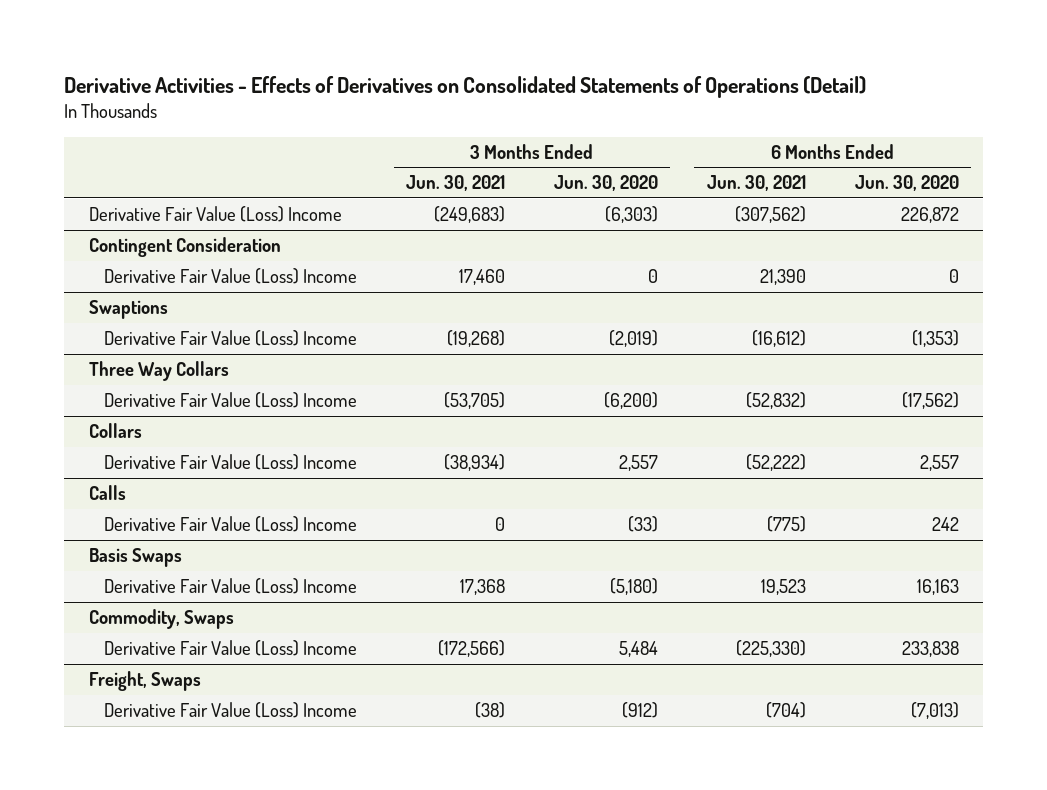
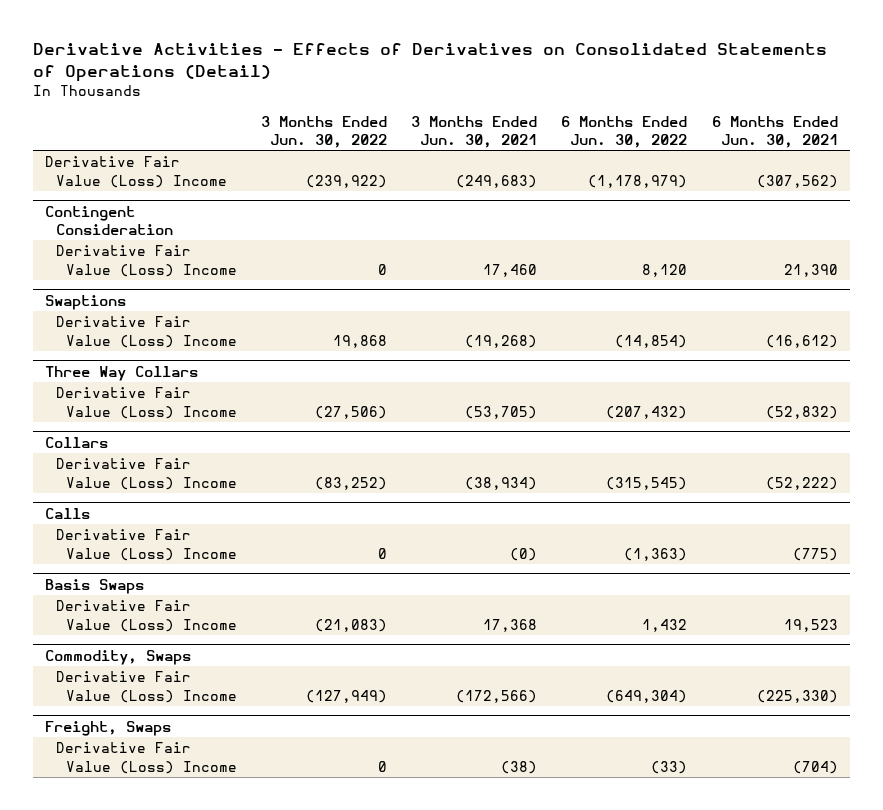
- | 3 Months Ended Jun. 30, 2021 | 3 Months Ended Jun. 30, 2020 | 6 Months Ended Jun. 30, 2021 | 6 Months Ended Jun. 30, 2020
+ | 3 Months Ended Jun. 30, 2022 | 3 Months Ended Jun. 30, 2021 | 6 Months Ended Jun. 30, 2022 | 6 Months Ended Jun. 30, 2021
@ Calls
- Derivative Fair Value (Loss) Income | 0 | (33) | (775) | 242
+ Derivative Fair Value (Loss) Income | 0 | (0) | (1,363) | (775)

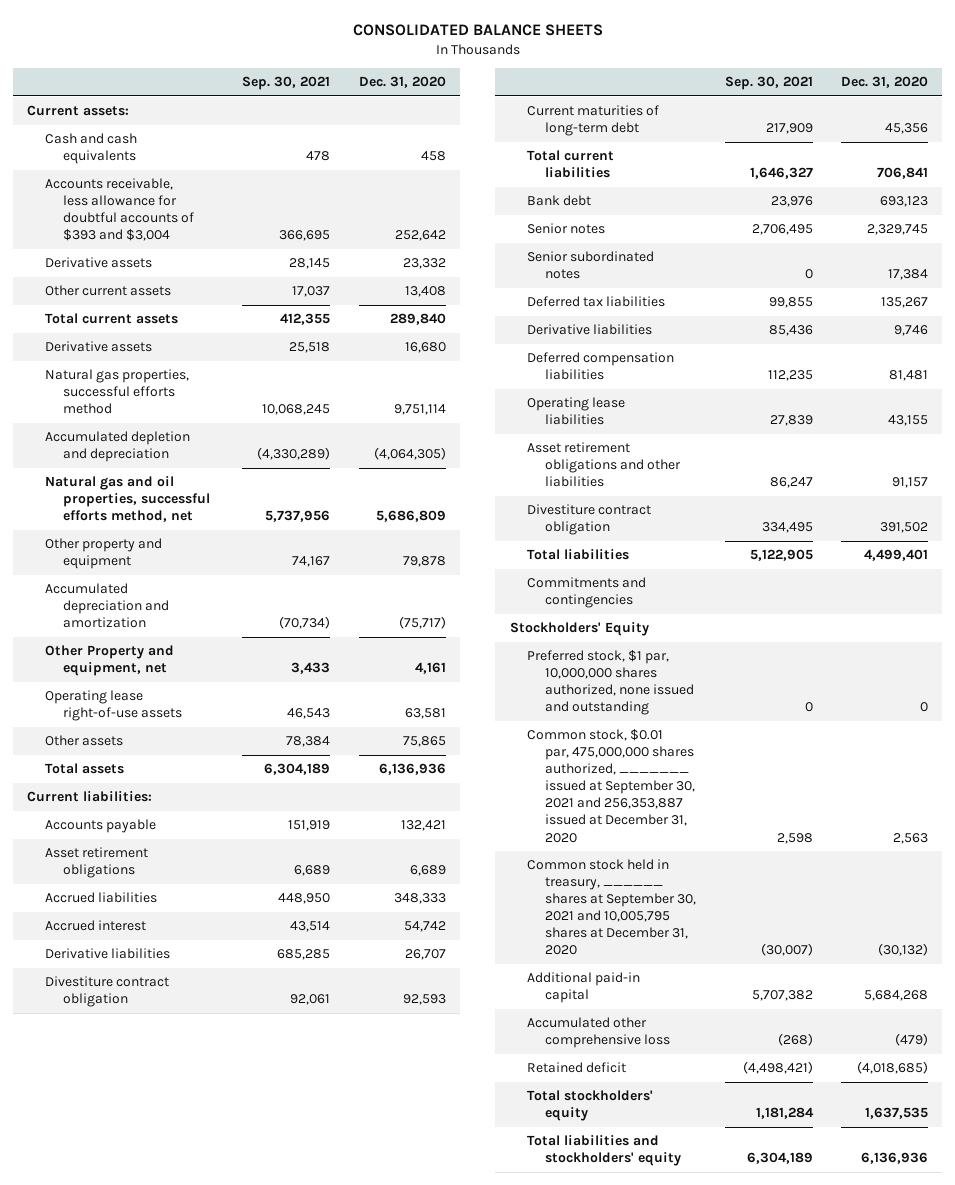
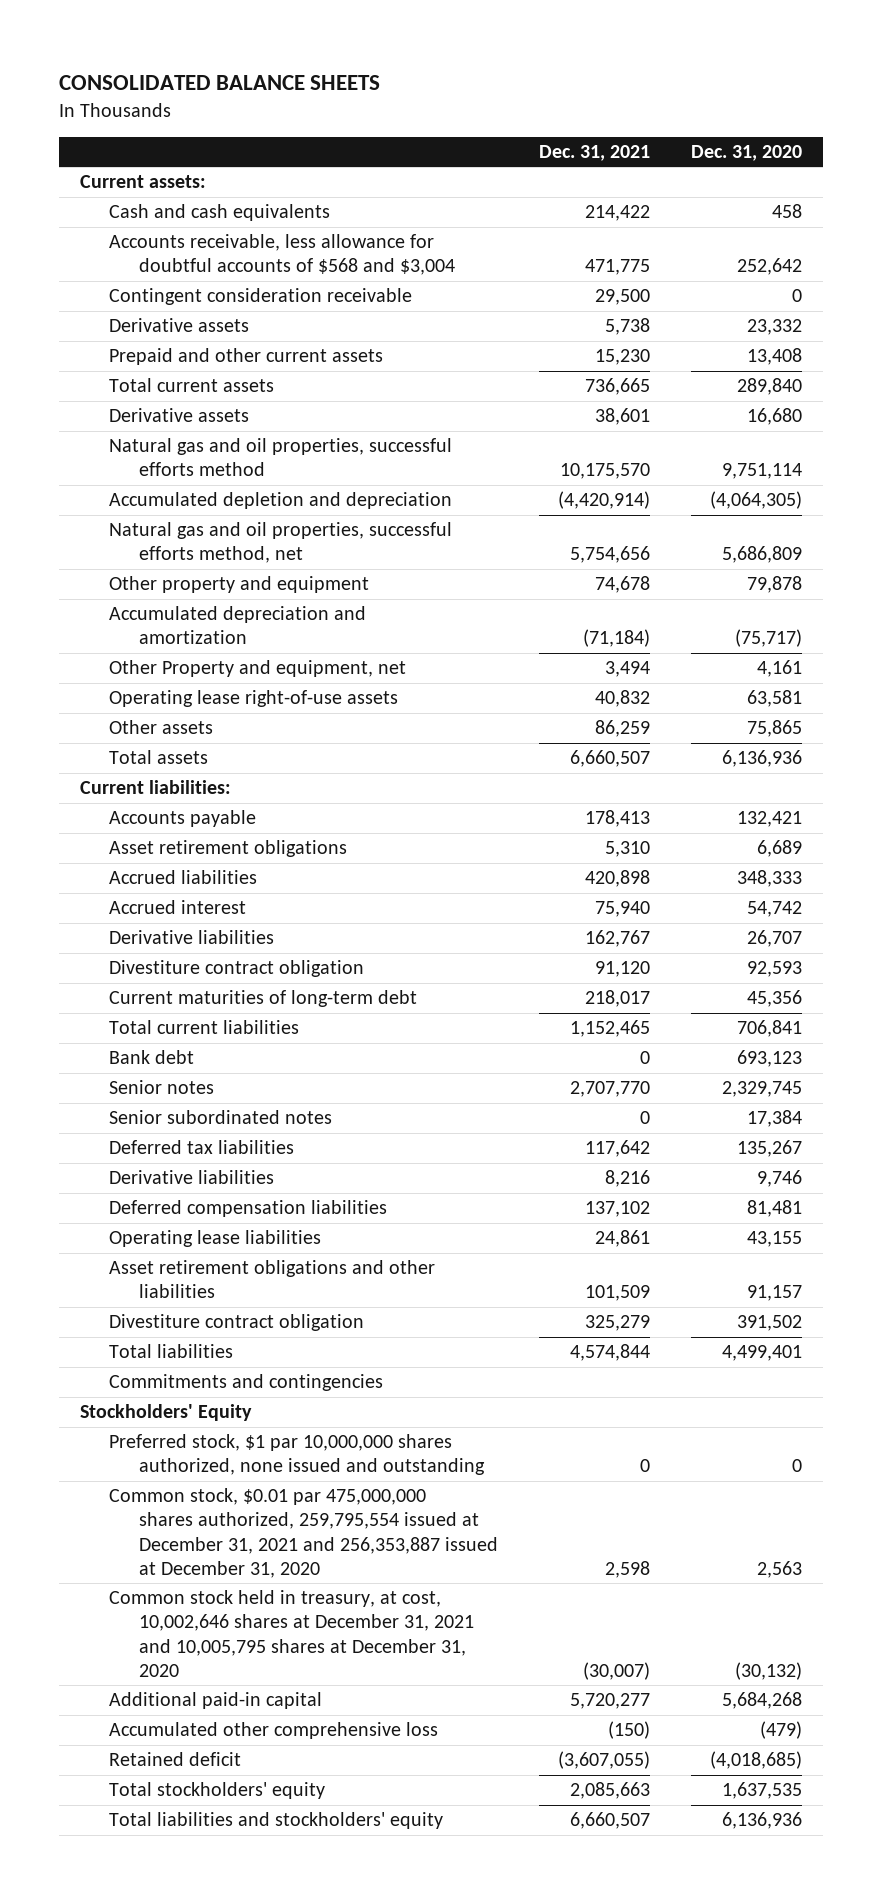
- | Sep. 30, 2021 | Dec. 31, 2020
+ | Dec. 31, 2021 | Dec. 31, 2020
- Accounts receivable, less allowance for doubtful accounts of $393 and $3,004 | 366,695 | 252,642
+ Accounts receivable, less allowance for doubtful accounts of $568 and $3,004 | 471,775 | 252,642
+ Contingent consideration receivable | 29,500 | 0
- Other current assets | 17,037 | 13,408
+ Prepaid and other current assets | 15,230 | 13,408
- Natural gas properties, successful efforts method | 10,068,245 | 9,751,114
+ Natural gas and oil properties, successful efforts method | 10,175,570 | 9,751,114
- Preferred stock, $1 par, 10,000,000 shares authorized, none issued and outstanding | 0 | 0
- Common stock, $0.01 par, 475,000,000 shares authorized, _______ issued at September 30, 2021 and 256,353,887 issued at December 31, 2020 | 2,598 | 2,563
- Common stock held in treasury, ______ shares at September 30, 2021 and 10,005,795 shares at December 31, 2020 | (30,007) | (30,132)
+ Preferred stock, $1 par 10,000,000 shares authorized, none issued and outstanding | 0 | 0
+ Common stock, $0.01 par 475,000,000 shares authorized, 259,795,554 issued at December 31, 2021 and 256,353,887 issued at December 31, 2020 | 2,598 | 2,563
+ Common stock held in treasury, at cost, 10,002,646 shares at December 31, 2021 and 10,005,795 shares at December 31, 2020 | (30,007) | (30,132)

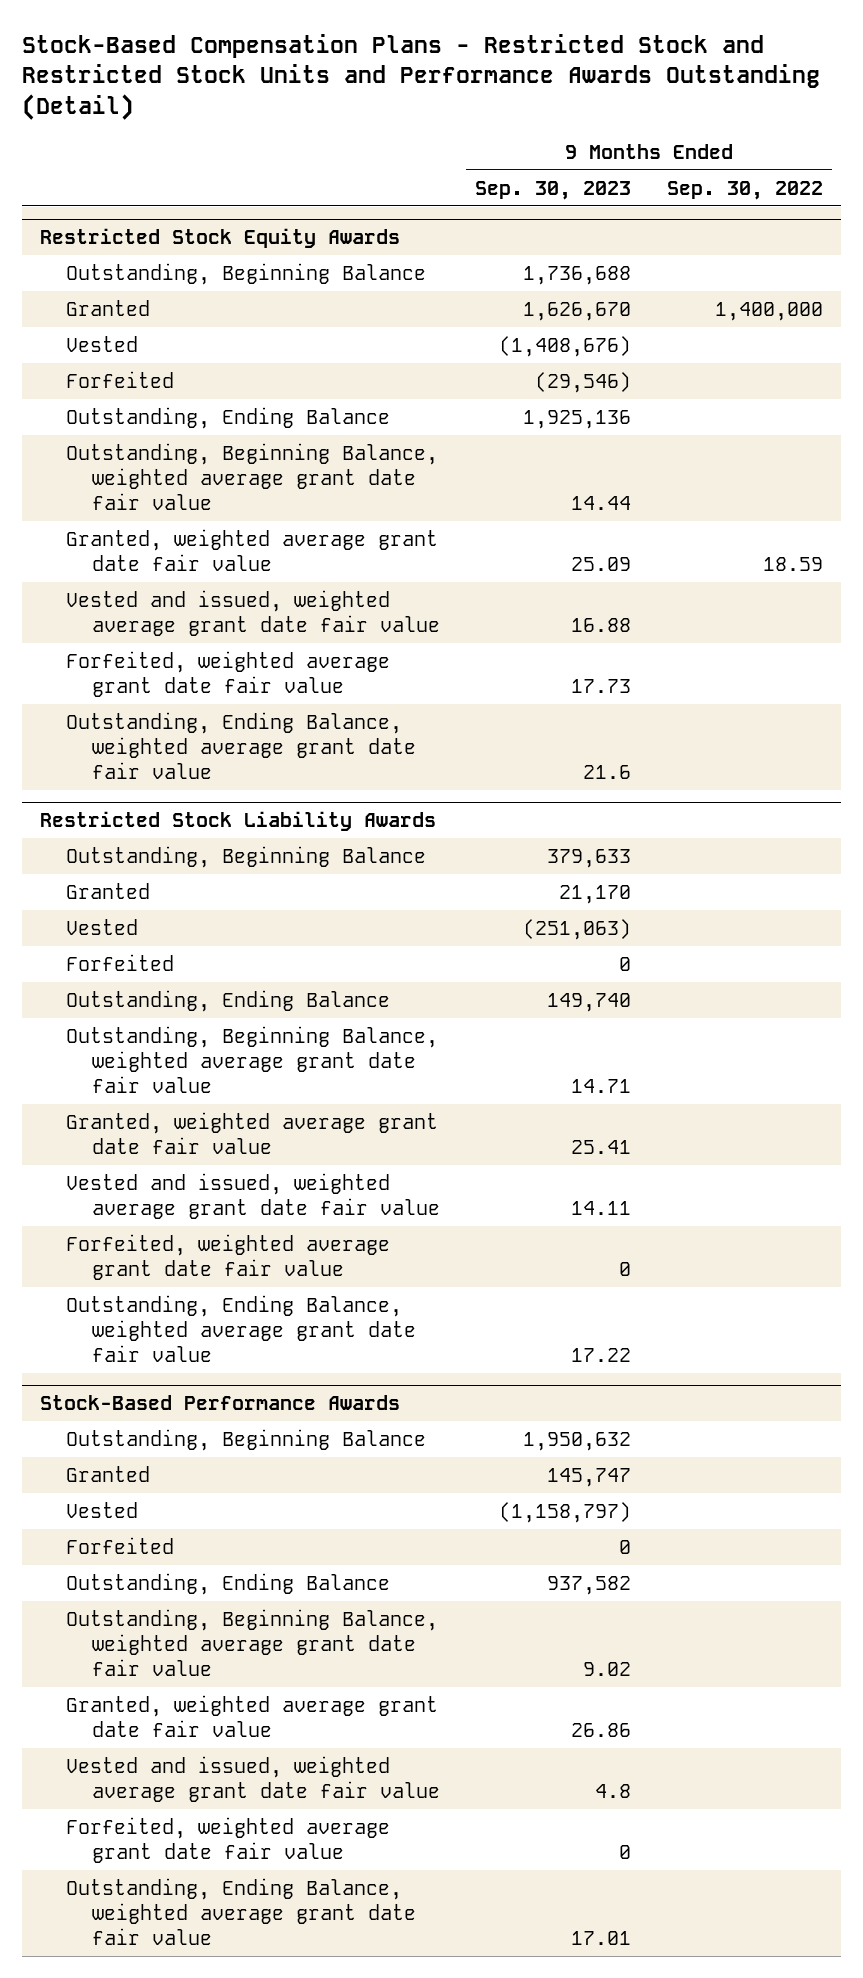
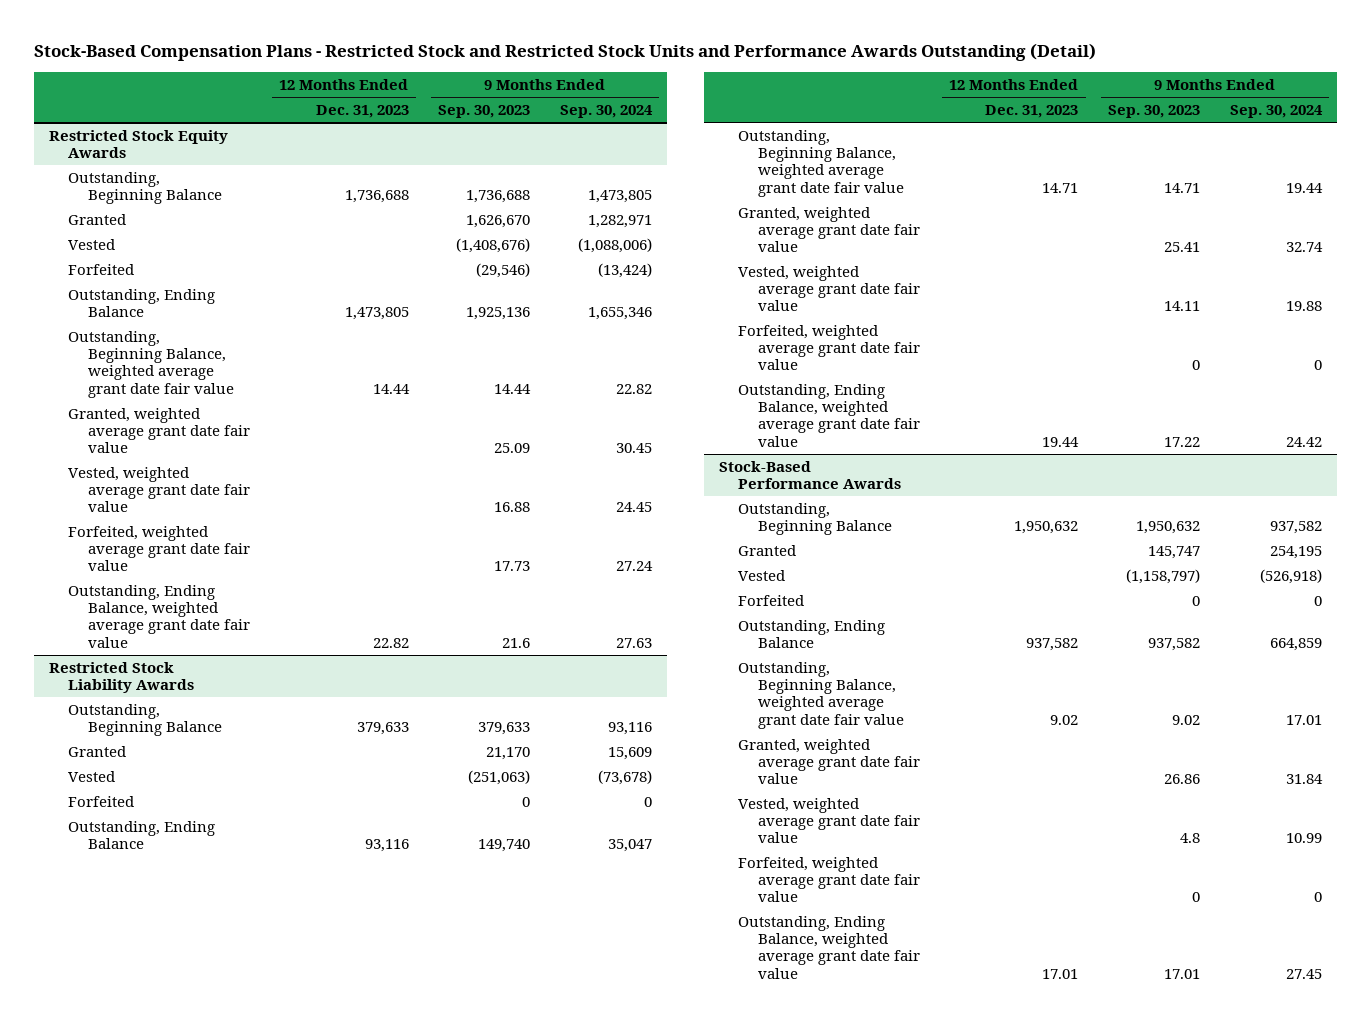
- | 9 Months Ended Sep. 30, 2023 | 9 Months Ended Sep. 30, 2022
+ | 12 Months Ended Dec. 31, 2023 | 9 Months Ended Sep. 30, 2023 | 9 Months Ended Sep. 30, 2024
@ Restricted Stock Equity Awards
- Vested and issued, weighted average grant date fair value | 16.88 |
+ Vested, weighted average grant date fair value | | 16.88 | 24.45
@ Restricted Stock Liability Awards
- Vested and issued, weighted average grant date fair value | 14.11 |
+ Vested, weighted average grant date fair value | | 14.11 | 19.88
@ Stock-Based Performance Awards
- Vested and issued, weighted average grant date fair value | 4.8 |
+ Vested, weighted average grant date fair value | | 4.8 | 10.99

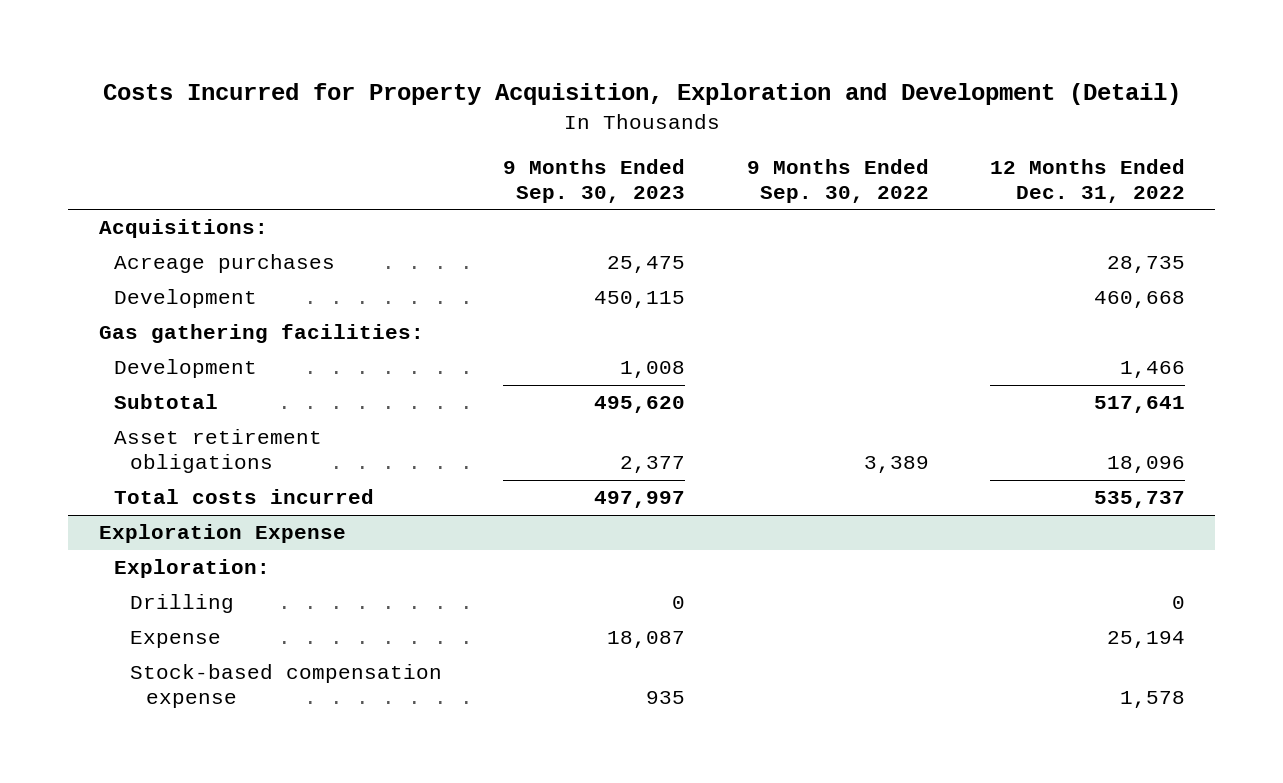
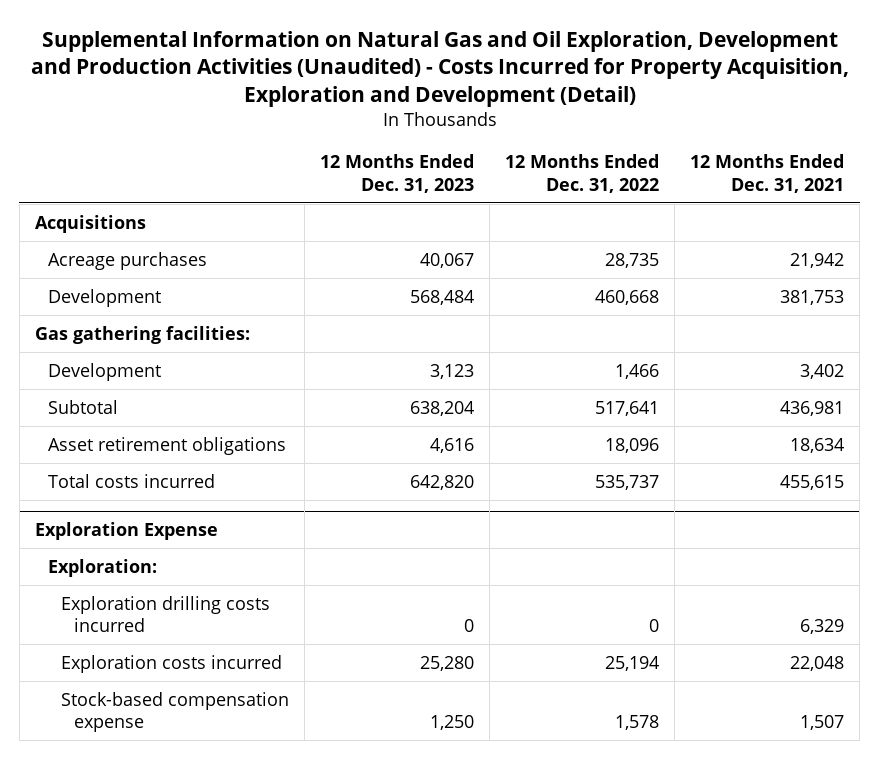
- Costs Incurred for Property Acquisition, Exploration and Development (Detail)
+ Supplemental Information on Natural Gas and Oil Exploration, Development and Production Activities (Unaudited) - Costs Incurred for Property Acquisition, Exploration and Development (Detail)
- | 9 Months Ended Sep. 30, 2023 | 9 Months Ended Sep. 30, 2022 | 12 Months Ended Dec. 31, 2022
+ | 12 Months Ended Dec. 31, 2023 | 12 Months Ended Dec. 31, 2022 | 12 Months Ended Dec. 31, 2021
- Acquisitions:
+ Acquisitions
@ Exploration Expense
- Drilling | 0 | | 0
- Expense | 18,087 | | 25,194
+ Exploration drilling costs incurred | 0 | 0 | 6,329
+ Exploration costs incurred | 25,280 | 25,194 | 22,048

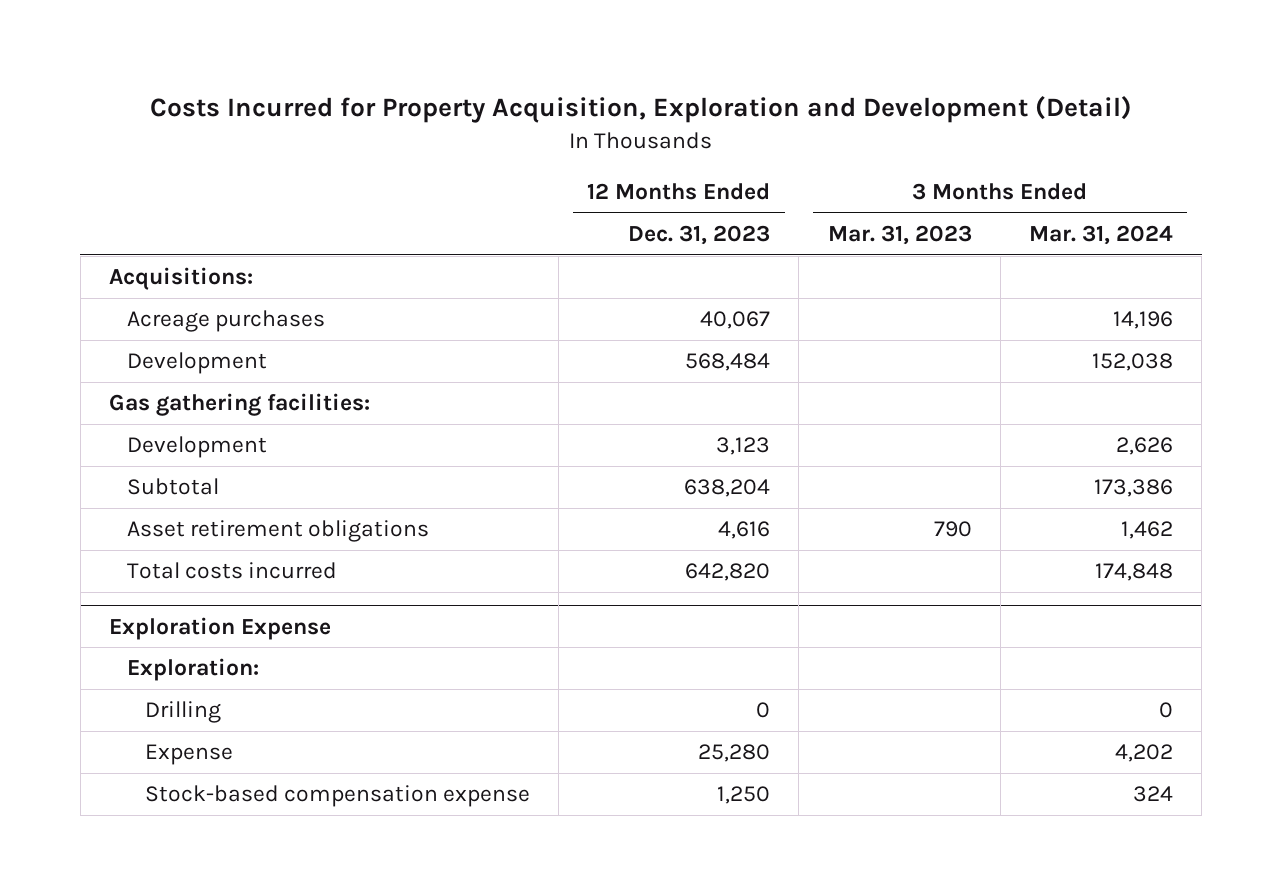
- Supplemental Information on Natural Gas and Oil Exploration, Development and Production Activities (Unaudited) - Costs Incurred for Property Acquisition, Exploration and Development (Detail)
+ Costs Incurred for Property Acquisition, Exploration and Development (Detail)
- | 12 Months Ended Dec. 31, 2023 | 12 Months Ended Dec. 31, 2022 | 12 Months Ended Dec. 31, 2021
+ | 12 Months Ended Dec. 31, 2023 | 3 Months Ended Mar. 31, 2023 | 3 Months Ended Mar. 31, 2024
- Acquisitions
+ Acquisitions:
@ Exploration Expense
- Exploration drilling costs incurred | 0 | 0 | 6,329
- Exploration costs incurred | 25,280 | 25,194 | 22,048
+ Drilling | 0 | | 0
+ Expense | 25,280 | | 4,202

